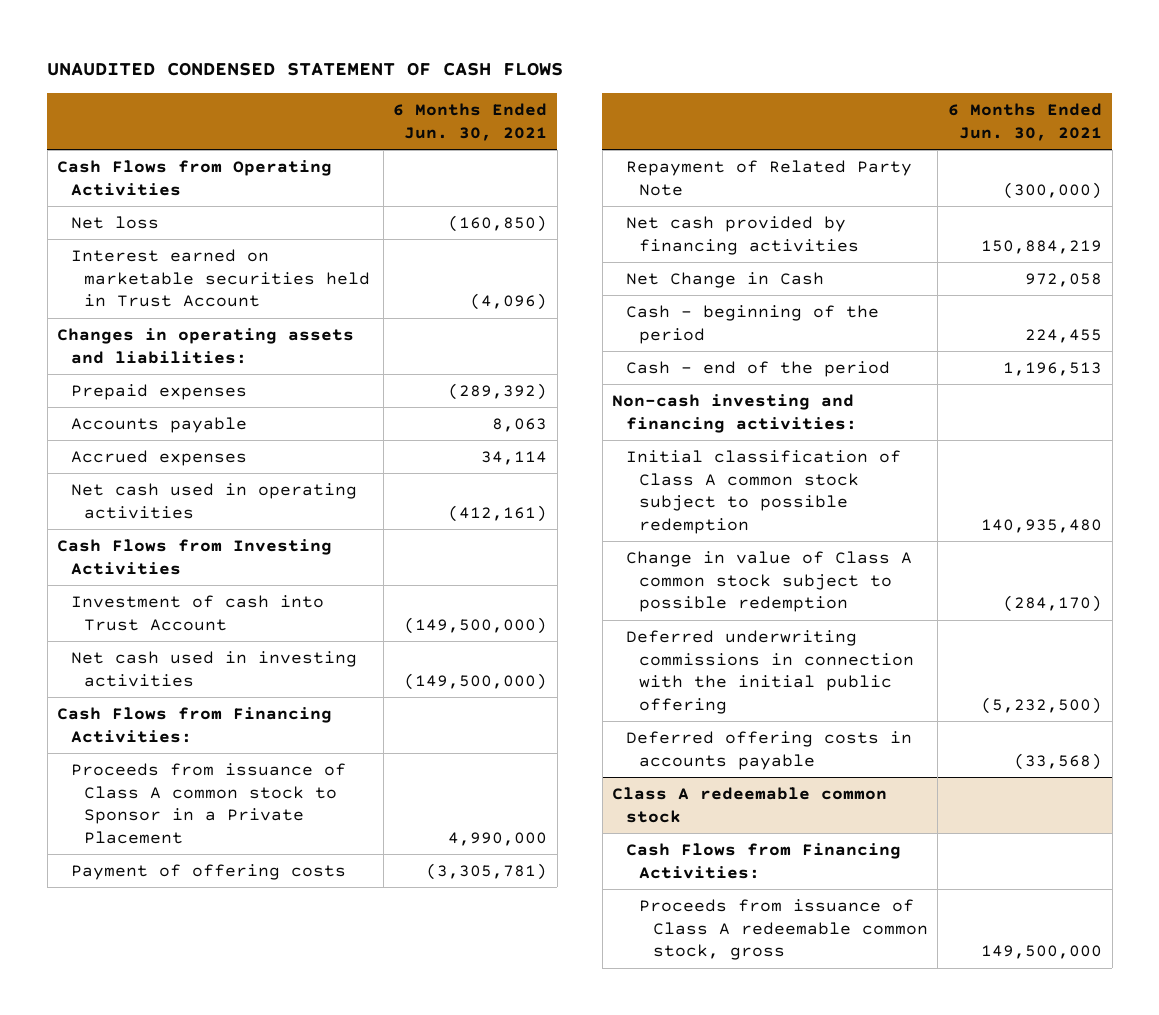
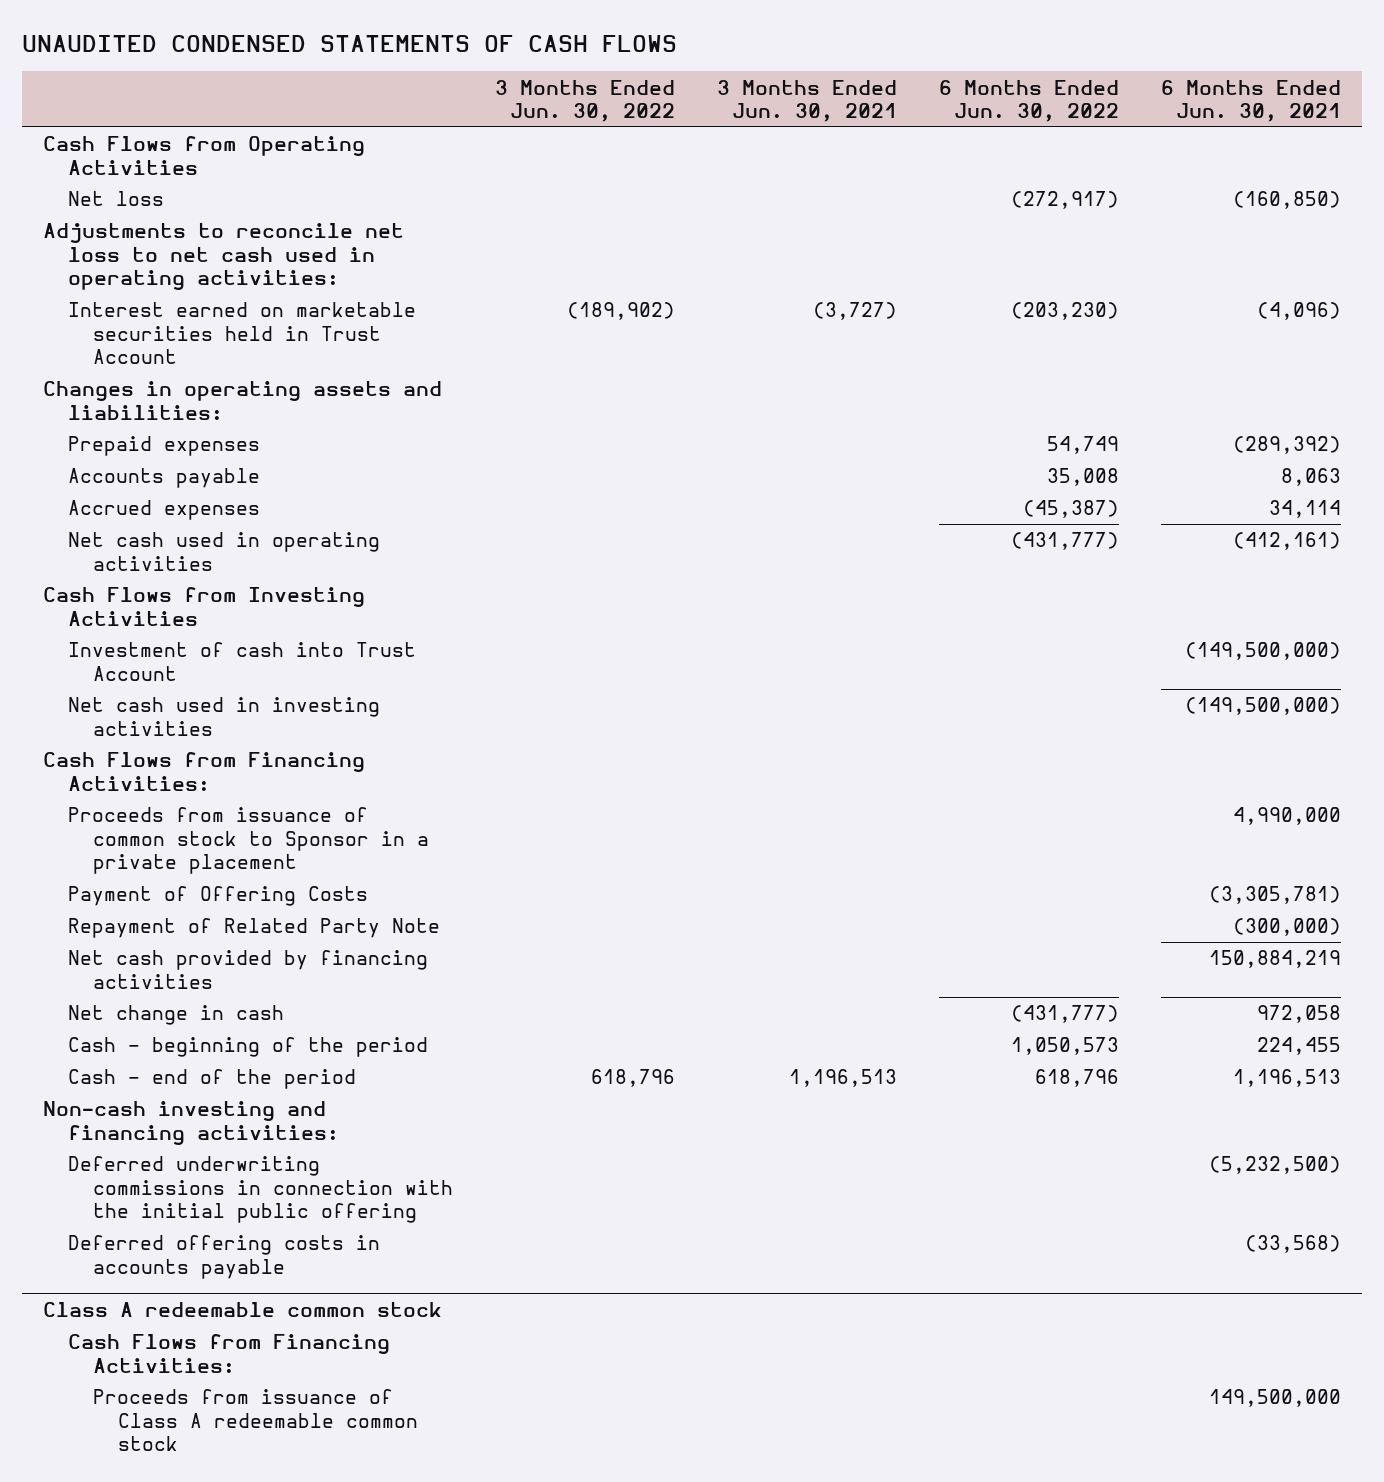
- UNAUDITED CONDENSED STATEMENT OF CASH FLOWS
+ UNAUDITED CONDENSED STATEMENTS OF CASH FLOWS
- | 6 Months Ended Jun. 30, 2021
+ | 3 Months Ended Jun. 30, 2022 | 3 Months Ended Jun. 30, 2021 | 6 Months Ended Jun. 30, 2022 | 6 Months Ended Jun. 30, 2021
+ Adjustments to reconcile net loss to net cash used in operating activities:
- Proceeds from issuance of Class A common stock to Sponsor in a Private Placement | 4,990,000
- Payment of offering costs | (3,305,781)
+ Proceeds from issuance of common stock to Sponsor in a private placement | | | | 4,990,000
+ Payment of Offering Costs | | | | (3,305,781)
- Net Change in Cash | 972,058
+ Net change in cash | | | (431,777) | 972,058
- Initial classification of Class A common stock subject to possible redemption | 140,935,480
- Change in value of Class A common stock subject to possible redemption | (284,170)
@ Class A redeemable common stock
- Proceeds from issuance of Class A redeemable common stock, gross | 149,500,000
+ Proceeds from issuance of Class A redeemable common stock | | | | 149,500,000

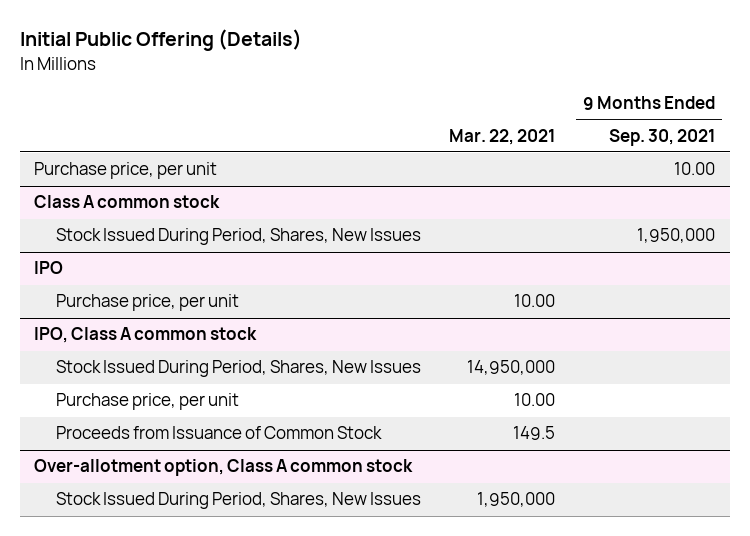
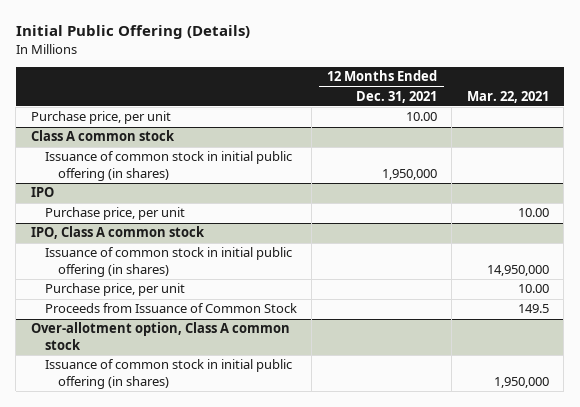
- | Mar. 22, 2021 | 9 Months Ended Sep. 30, 2021
+ | 12 Months Ended Dec. 31, 2021 | Mar. 22, 2021
@ Class A common stock
- Stock Issued During Period, Shares, New Issues | | 1,950,000
+ Issuance of common stock in initial public offering (in shares) | 1,950,000 |
@ IPO, Class A common stock
- Stock Issued During Period, Shares, New Issues | 14,950,000 |
+ Issuance of common stock in initial public offering (in shares) | | 14,950,000
@ Over-allotment option, Class A common stock
- Stock Issued During Period, Shares, New Issues | 1,950,000 |
+ Issuance of common stock in initial public offering (in shares) | | 1,950,000

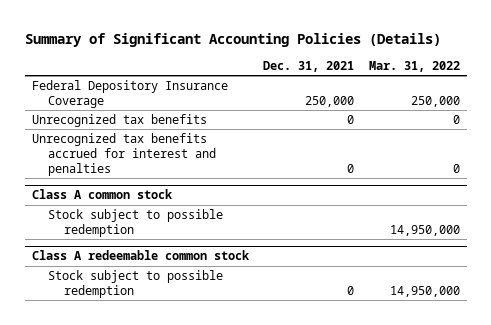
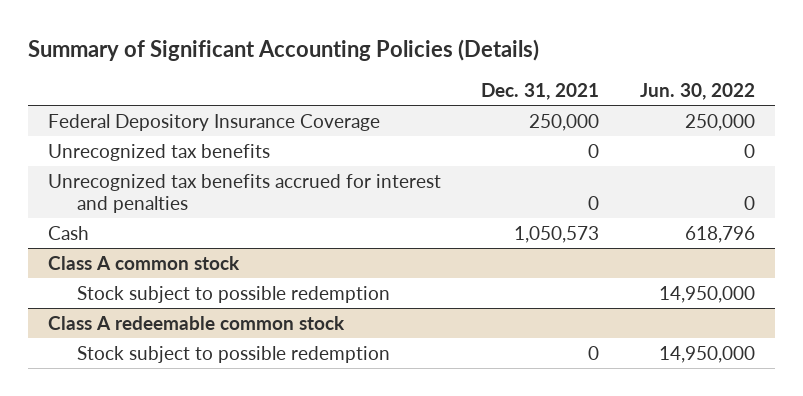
- | Dec. 31, 2021 | Mar. 31, 2022
+ | Dec. 31, 2021 | Jun. 30, 2022
+ Cash | 1,050,573 | 618,796

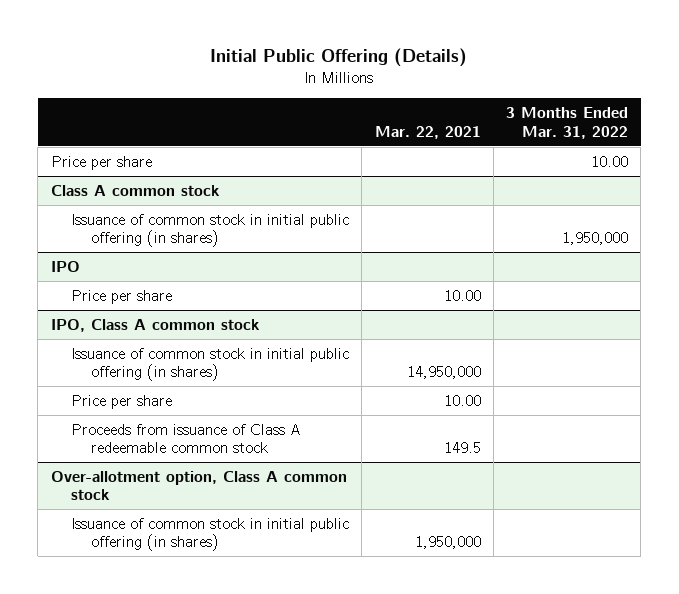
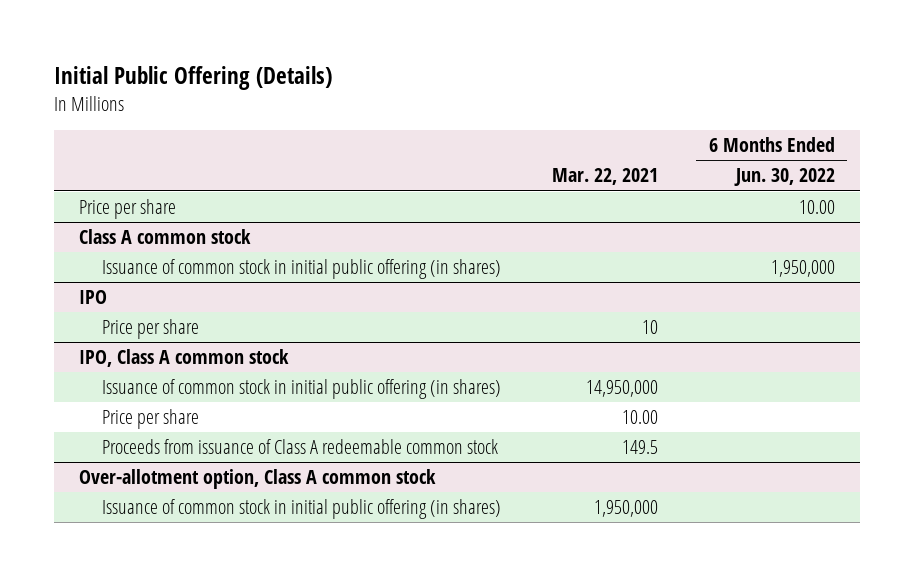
- | Mar. 22, 2021 | 3 Months Ended Mar. 31, 2022
+ | Mar. 22, 2021 | 6 Months Ended Jun. 30, 2022
@ IPO
- Price per share | 10.00 |
+ Price per share | 10 |

